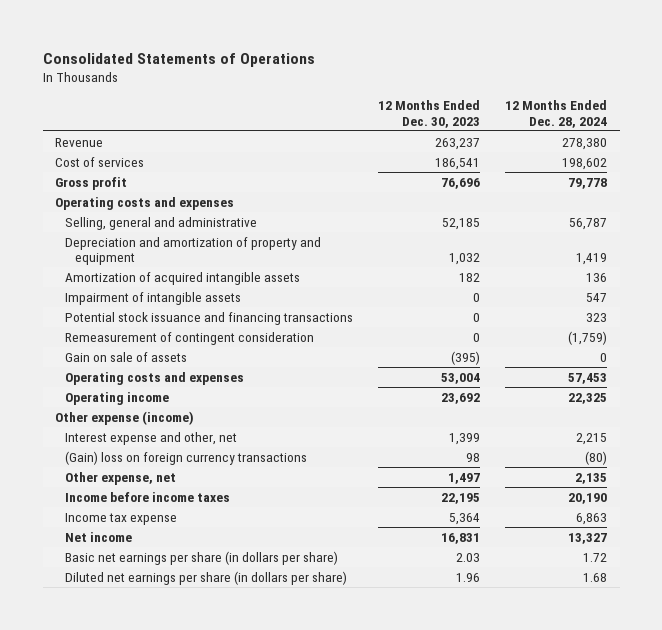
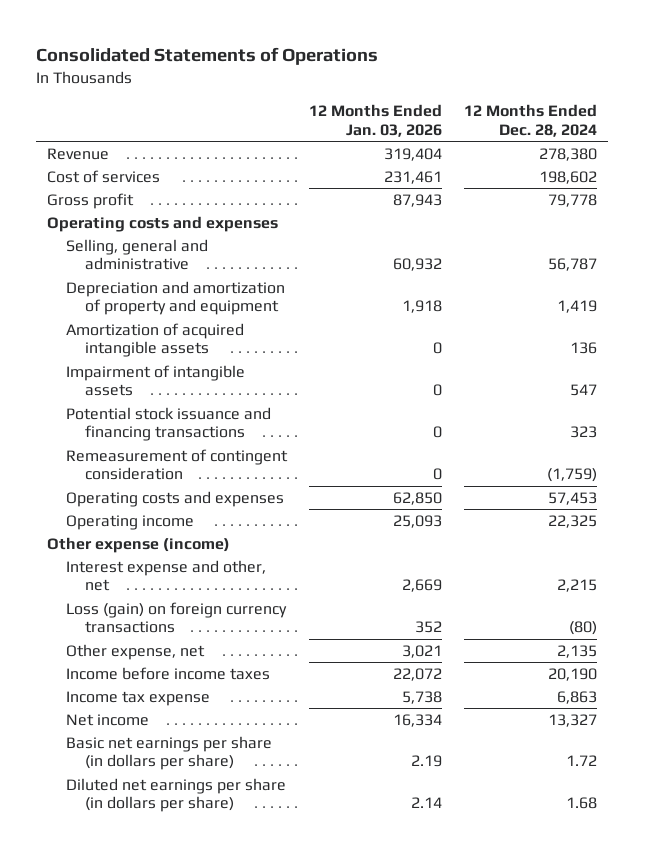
- | 12 Months Ended Dec. 30, 2023 | 12 Months Ended Dec. 28, 2024
+ | 12 Months Ended Jan. 03, 2026 | 12 Months Ended Dec. 28, 2024
- Gain on sale of assets | (395) | 0
- (Gain) loss on foreign currency transactions | 98 | (80)
+ Loss (gain) on foreign currency transactions | 352 | (80)

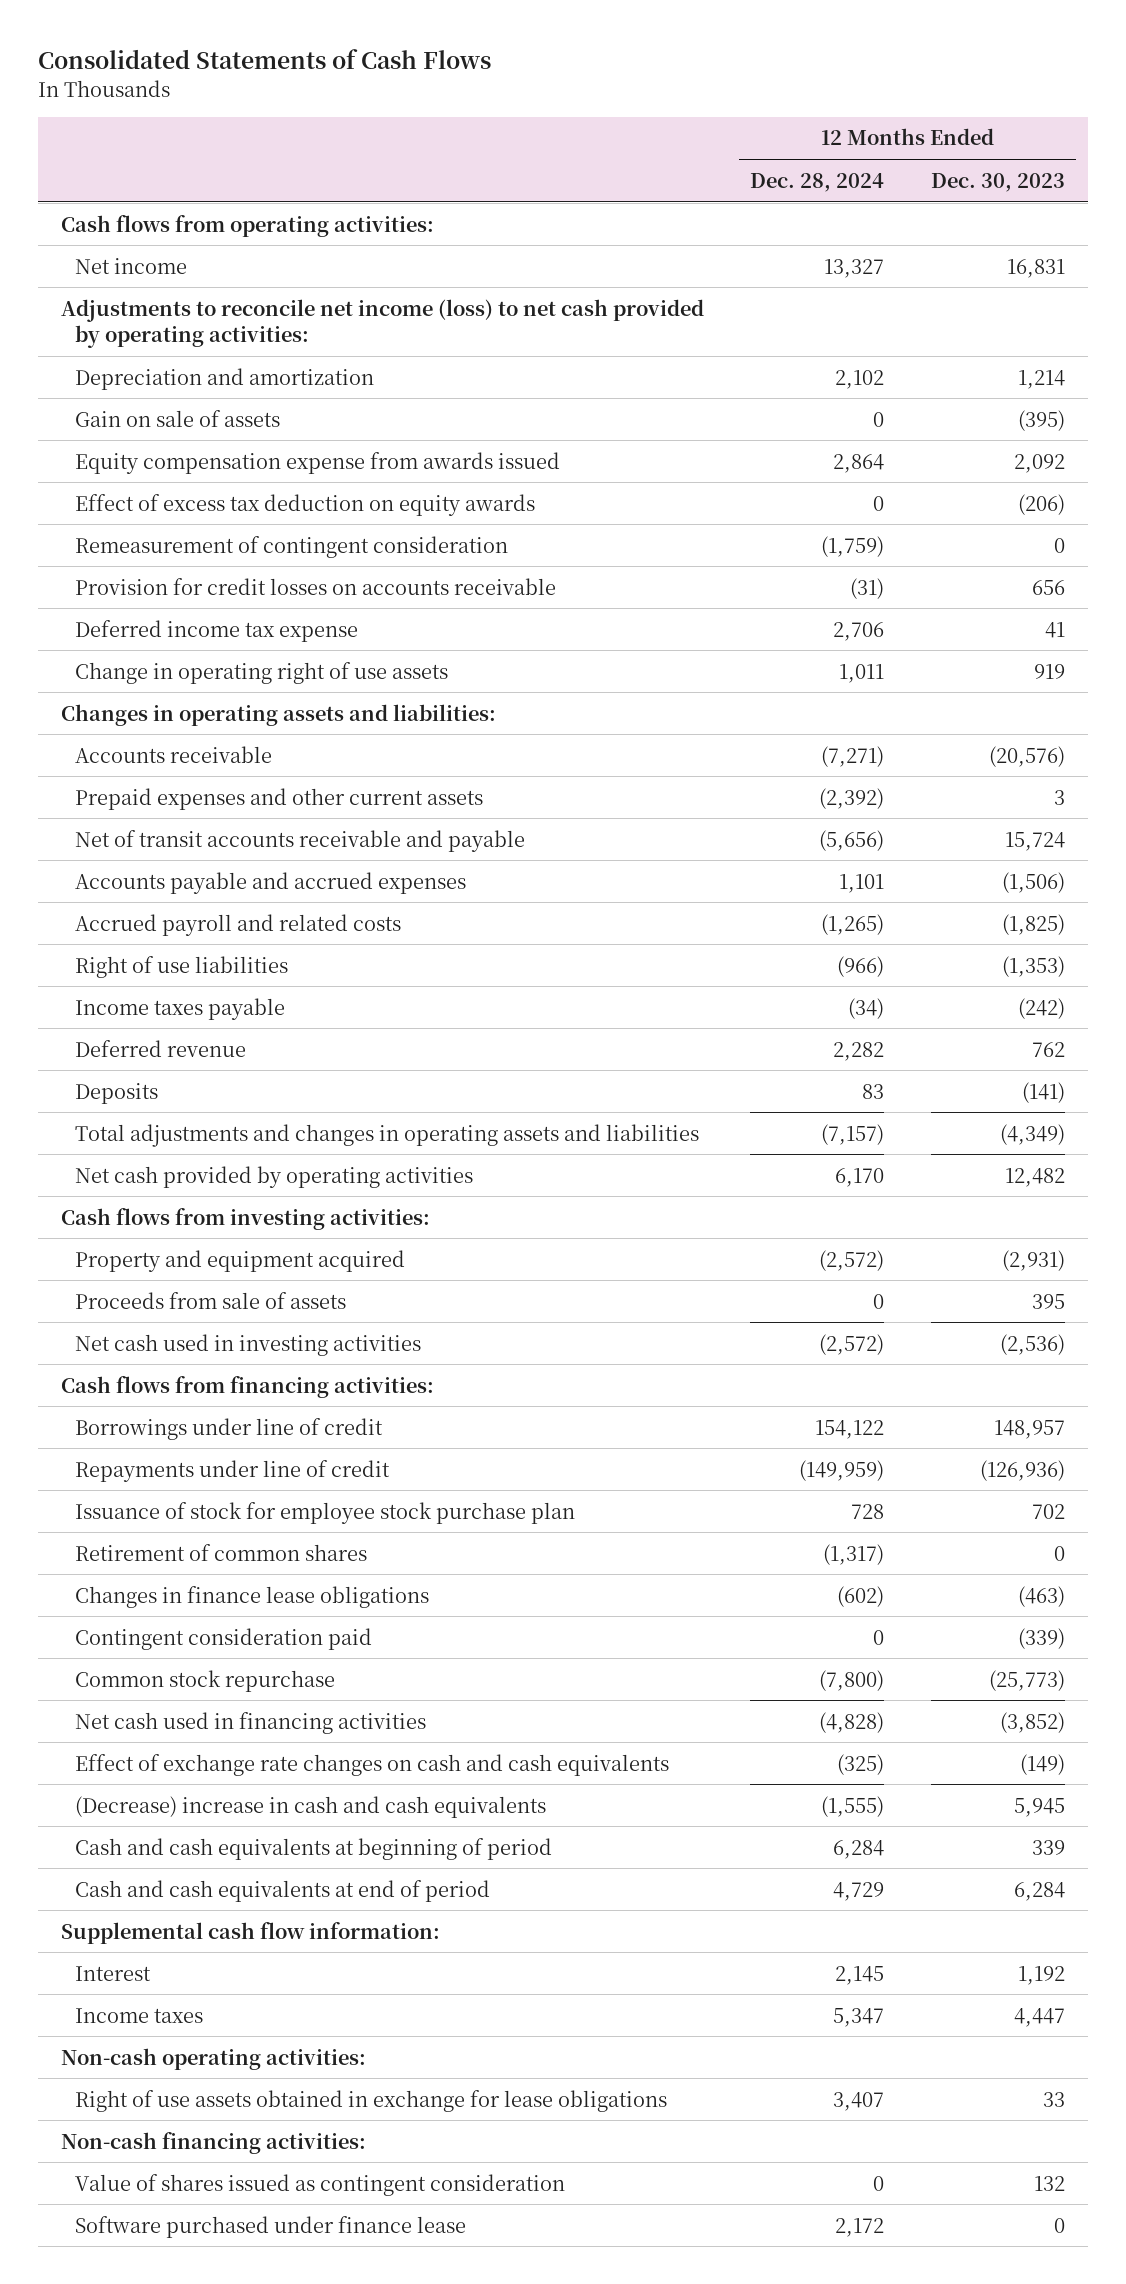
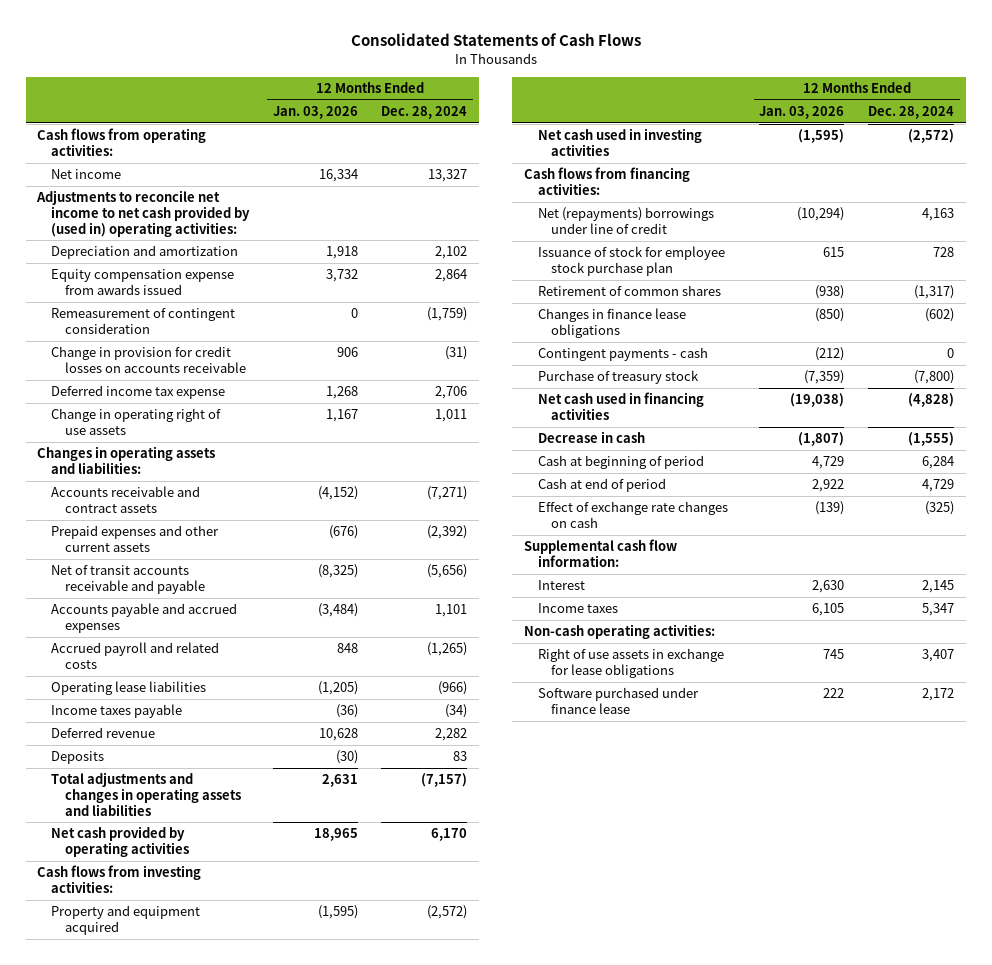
- | 12 Months Ended Dec. 28, 2024 | 12 Months Ended Dec. 30, 2023
+ | 12 Months Ended Jan. 03, 2026 | 12 Months Ended Dec. 28, 2024
- Adjustments to reconcile net income (loss) to net cash provided by operating activities:
+ Adjustments to reconcile net income to net cash provided by (used in) operating activities:
- Gain on sale of assets | 0 | (395)
- Effect of excess tax deduction on equity awards | 0 | (206)
- Provision for credit losses on accounts receivable | (31) | 656
+ Change in provision for credit losses on accounts receivable | 906 | (31)
- Accounts receivable | (7,271) | (20,576)
+ Accounts receivable and contract assets | (4,152) | (7,271)
- Right of use liabilities | (966) | (1,353)
+ Operating lease liabilities | (1,205) | (966)
- Proceeds from sale of assets | 0 | 395
- Borrowings under line of credit | 154,122 | 148,957
- Repayments under line of credit | (149,959) | (126,936)
+ Net (repayments) borrowings under line of credit | (10,294) | 4,163
- Contingent consideration paid | 0 | (339)
- Common stock repurchase | (7,800) | (25,773)
+ Contingent payments - cash | (212) | 0
+ Purchase of treasury stock | (7,359) | (7,800)
- Effect of exchange rate changes on cash and cash equivalents | (325) | (149)
- (Decrease) increase in cash and cash equivalents | (1,555) | 5,945
- Cash and cash equivalents at beginning of period | 6,284 | 339
- Cash and cash equivalents at end of period | 4,729 | 6,284
+ Decrease in cash | (1,807) | (1,555)
+ Cash at beginning of period | 4,729 | 6,284
+ Cash at end of period | 2,922 | 4,729
+ Effect of exchange rate changes on cash | (139) | (325)
- Right of use assets obtained in exchange for lease obligations | 3,407 | 33
- Non-cash financing activities:
- Value of shares issued as contingent consideration | 0 | 132
+ Right of use assets in exchange for lease obligations | 745 | 3,407

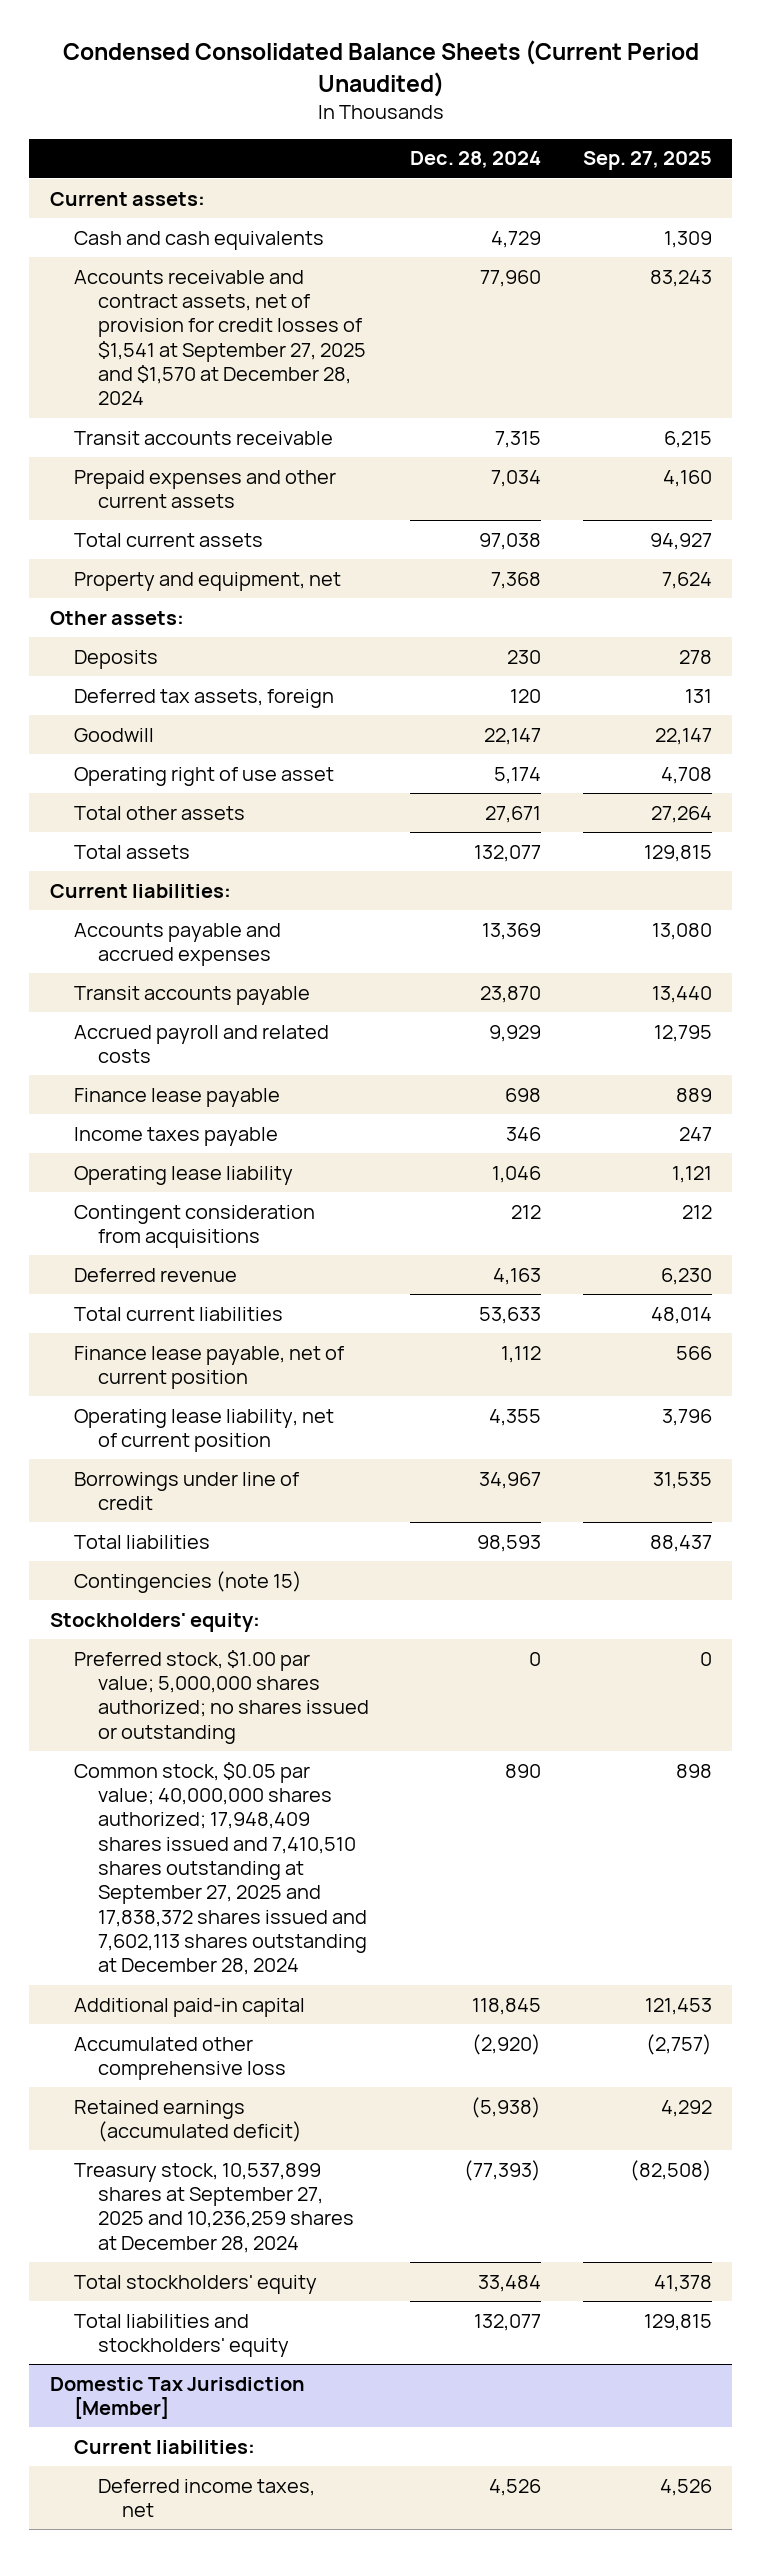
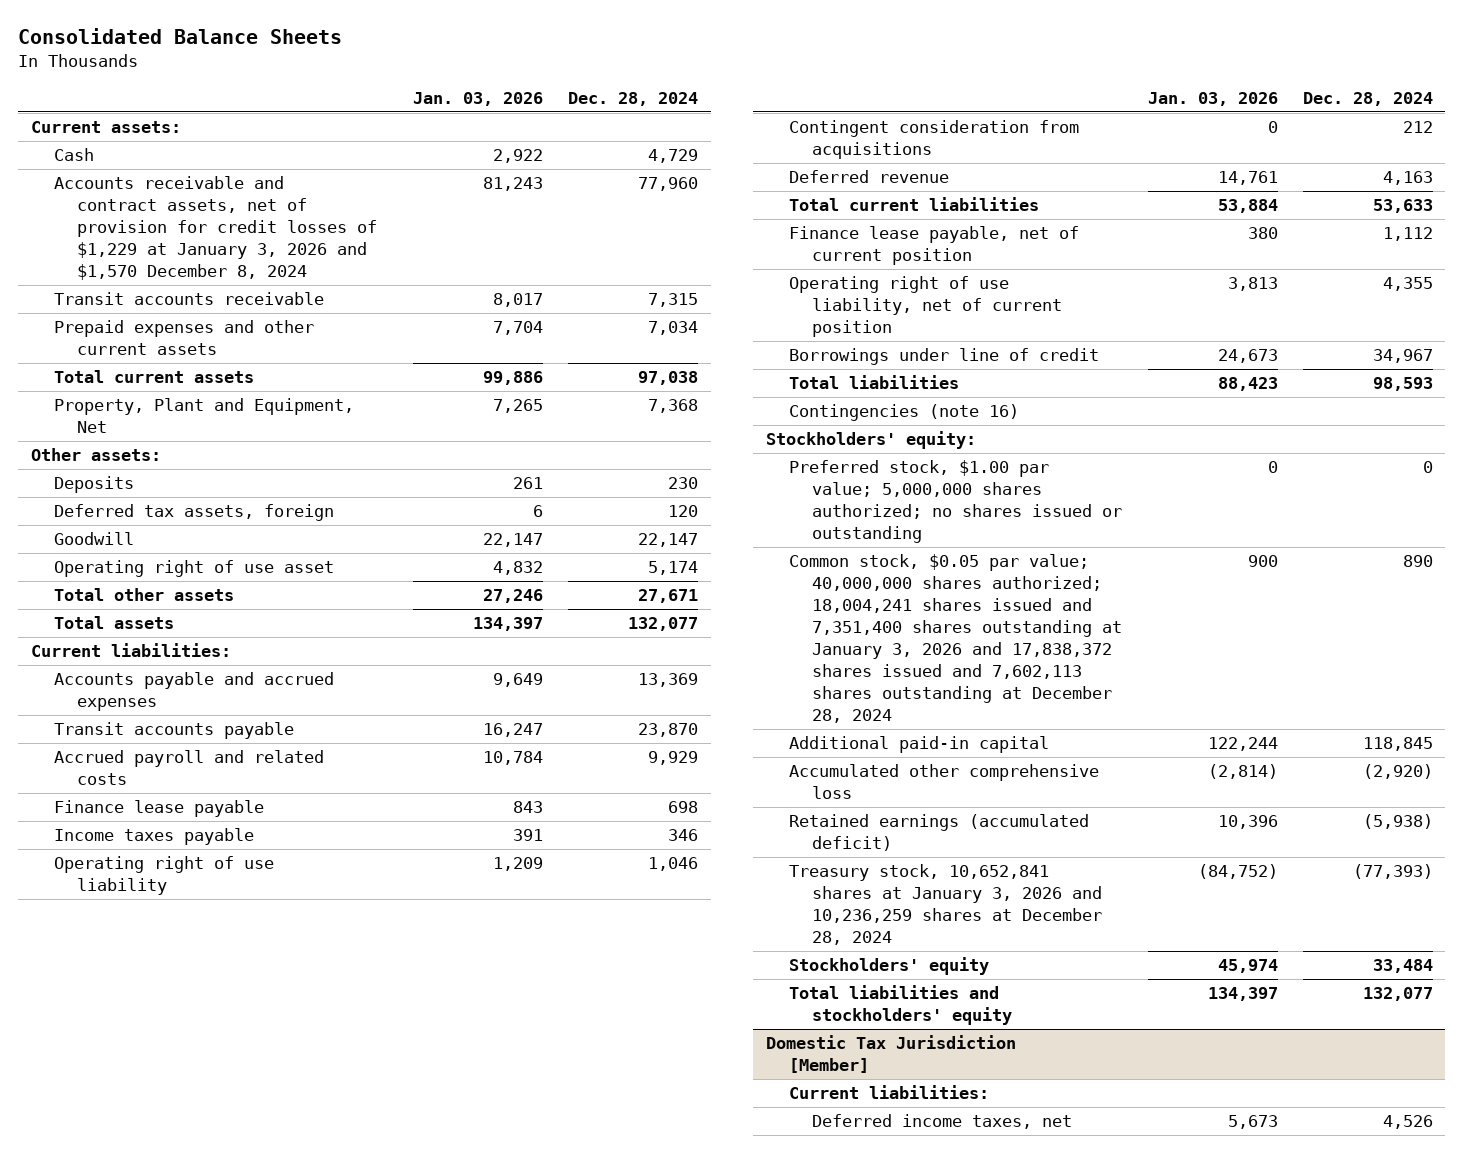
- Condensed Consolidated Balance Sheets (Current Period Unaudited)
+ Consolidated Balance Sheets
- | Dec. 28, 2024 | Sep. 27, 2025
+ | Jan. 03, 2026 | Dec. 28, 2024
- Cash and cash equivalents | 4,729 | 1,309
- Accounts receivable and contract assets, net of provision for credit losses of $1,541 at September 27, 2025 and $1,570 at December 28, 2024 | 77,960 | 83,243
+ Cash | 2,922 | 4,729
+ Accounts receivable and contract assets, net of provision for credit losses of $1,229 at January 3, 2026 and $1,570 December 8, 2024 | 81,243 | 77,960
- Property and equipment, net | 7,368 | 7,624
+ Property, Plant and Equipment, Net | 7,265 | 7,368
- Operating lease liability | 1,046 | 1,121
+ Operating right of use liability | 1,209 | 1,046
- Operating lease liability, net of current position | 4,355 | 3,796
+ Operating right of use liability, net of current position | 3,813 | 4,355
- Contingencies (note 15)
+ Contingencies (note 16)
- Common stock, $0.05 par value; 40,000,000 shares authorized; 17,948,409 shares issued and 7,410,510 shares outstanding at September 27, 2025 and 17,838,372 shares issued and 7,602,113 shares outstanding at December 28, 2024 | 890 | 898
+ Common stock, $0.05 par value; 40,000,000 shares authorized; 18,004,241 shares issued and 7,351,400 shares outstanding at January 3, 2026 and 17,838,372 shares issued and 7,602,113 shares outstanding at December 28, 2024 | 900 | 890
- Treasury stock, 10,537,899 shares at September 27, 2025 and 10,236,259 shares at December 28, 2024 | (77,393) | (82,508)
- Total stockholders' equity | 33,484 | 41,378
+ Treasury stock, 10,652,841 shares at January 3, 2026 and 10,236,259 shares at December 28, 2024 | (84,752) | (77,393)
+ Stockholders' equity | 45,974 | 33,484

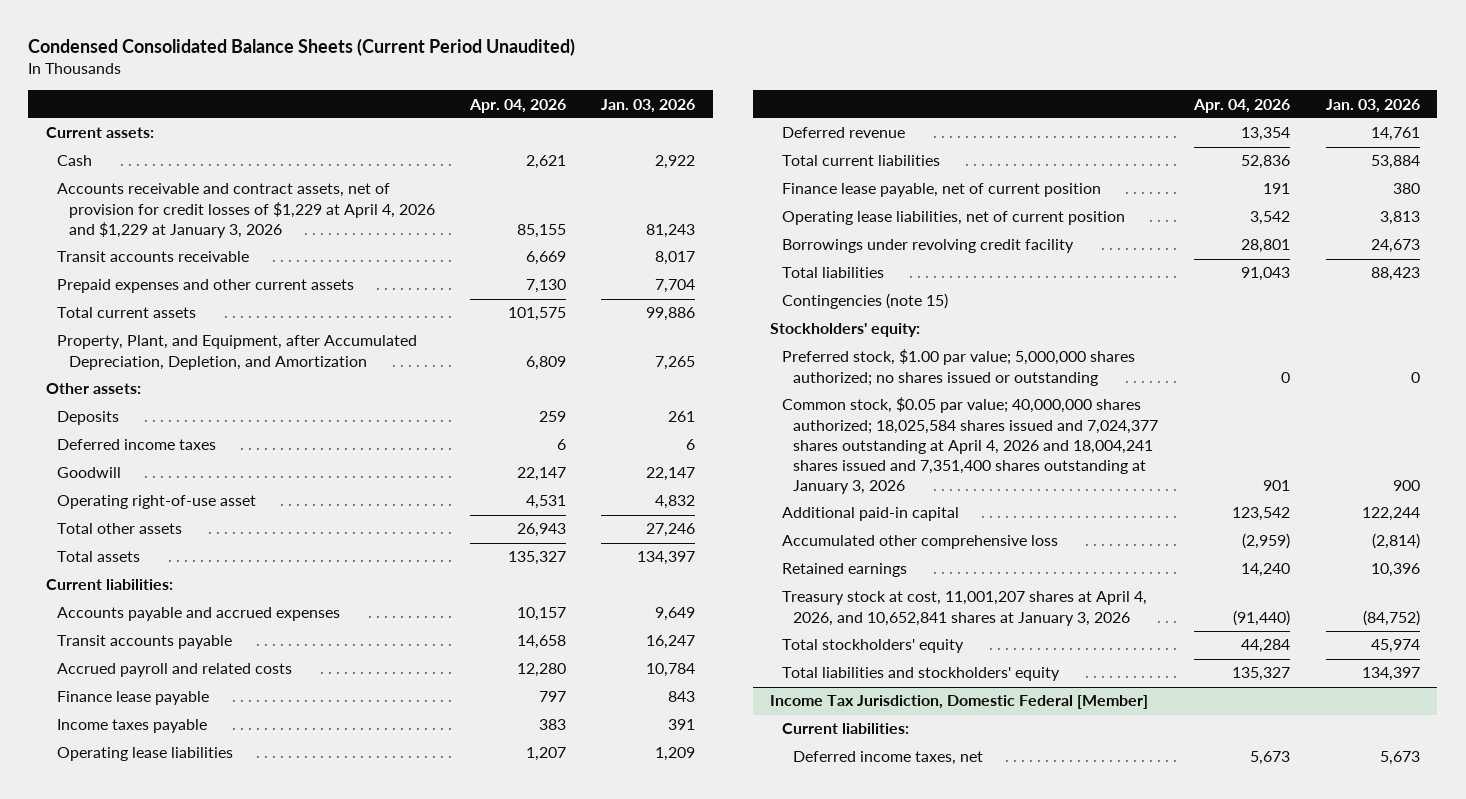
- Consolidated Balance Sheets
+ Condensed Consolidated Balance Sheets (Current Period Unaudited)
- | Jan. 03, 2026 | Dec. 28, 2024
+ | Apr. 04, 2026 | Jan. 03, 2026
- Accounts receivable and contract assets, net of provision for credit losses of $1,229 at January 3, 2026 and $1,570 December 8, 2024 | 81,243 | 77,960
+ Accounts receivable and contract assets, net of provision for credit losses of $1,229 at April 4, 2026 and $1,229 at January 3, 2026 | 85,155 | 81,243
- Property, Plant and Equipment, Net | 7,265 | 7,368
+ Property, Plant, and Equipment, after Accumulated Depreciation, Depletion, and Amortization | 6,809 | 7,265
- Deferred tax assets, foreign | 6 | 120
+ Deferred income taxes | 6 | 6
- Operating right of use asset | 4,832 | 5,174
+ Operating right-of-use asset | 4,531 | 4,832
- Operating right of use liability | 1,209 | 1,046
- Contingent consideration from acquisitions | 0 | 212
+ Operating lease liabilities | 1,207 | 1,209
- Operating right of use liability, net of current position | 3,813 | 4,355
- Borrowings under line of credit | 24,673 | 34,967
+ Operating lease liabilities, net of current position | 3,542 | 3,813
+ Borrowings under revolving credit facility | 28,801 | 24,673
- Contingencies (note 16)
+ Contingencies (note 15)
- Common stock, $0.05 par value; 40,000,000 shares authorized; 18,004,241 shares issued and 7,351,400 shares outstanding at January 3, 2026 and 17,838,372 shares issued and 7,602,113 shares outstanding at December 28, 2024 | 900 | 890
+ Common stock, $0.05 par value; 40,000,000 shares authorized; 18,025,584 shares issued and 7,024,377 shares outstanding at April 4, 2026 and 18,004,241 shares issued and 7,351,400 shares outstanding at January 3, 2026 | 901 | 900
- Retained earnings (accumulated deficit) | 10,396 | (5,938)
- Treasury stock, 10,652,841 shares at January 3, 2026 and 10,236,259 shares at December 28, 2024 | (84,752) | (77,393)
- Stockholders' equity | 45,974 | 33,484
+ Retained earnings | 14,240 | 10,396
+ Treasury stock at cost, 11,001,207 shares at April 4, 2026, and 10,652,841 shares at January 3, 2026 | (91,440) | (84,752)
+ Total stockholders' equity | 44,284 | 45,974
- Domestic Tax Jurisdiction [Member]
+ Income Tax Jurisdiction, Domestic Federal [Member]

